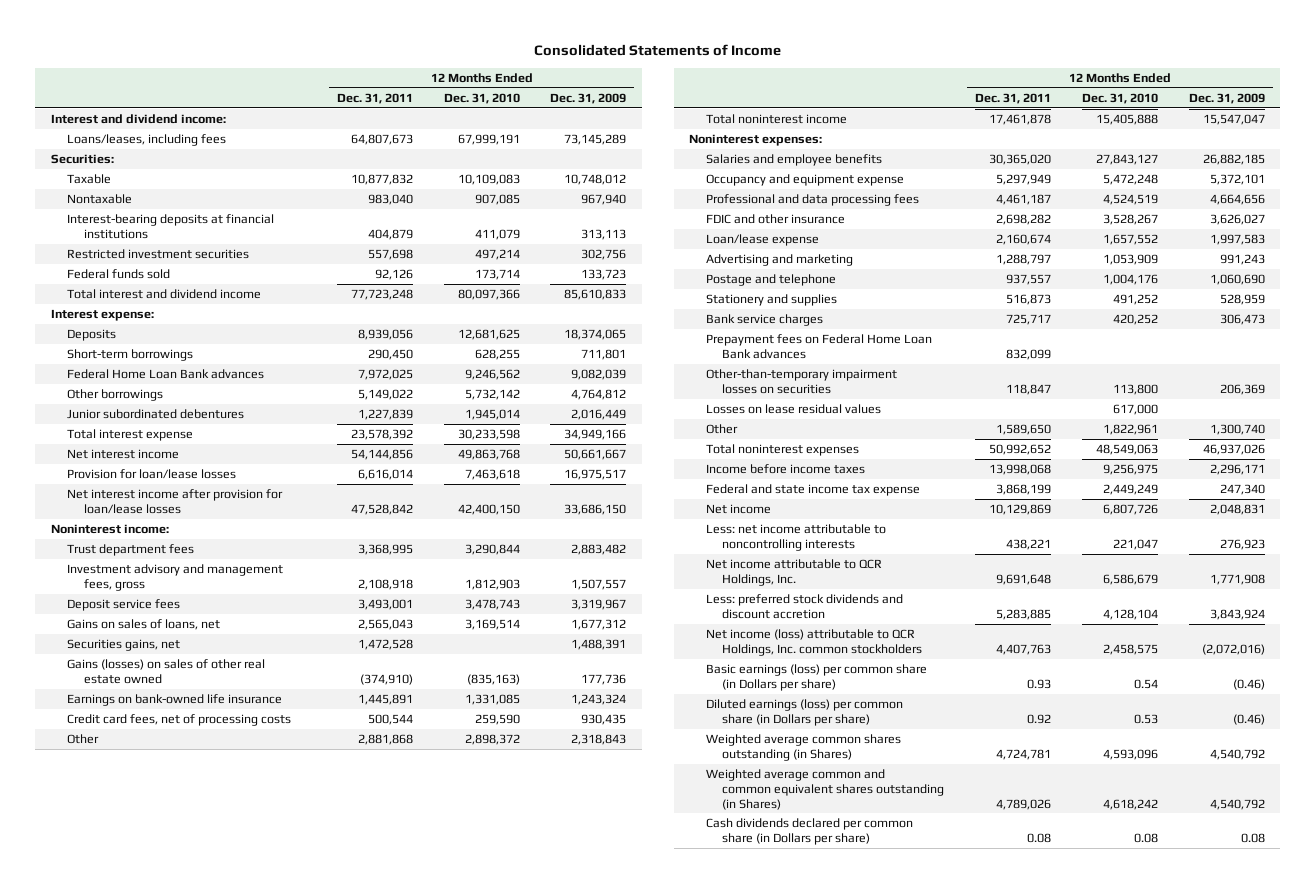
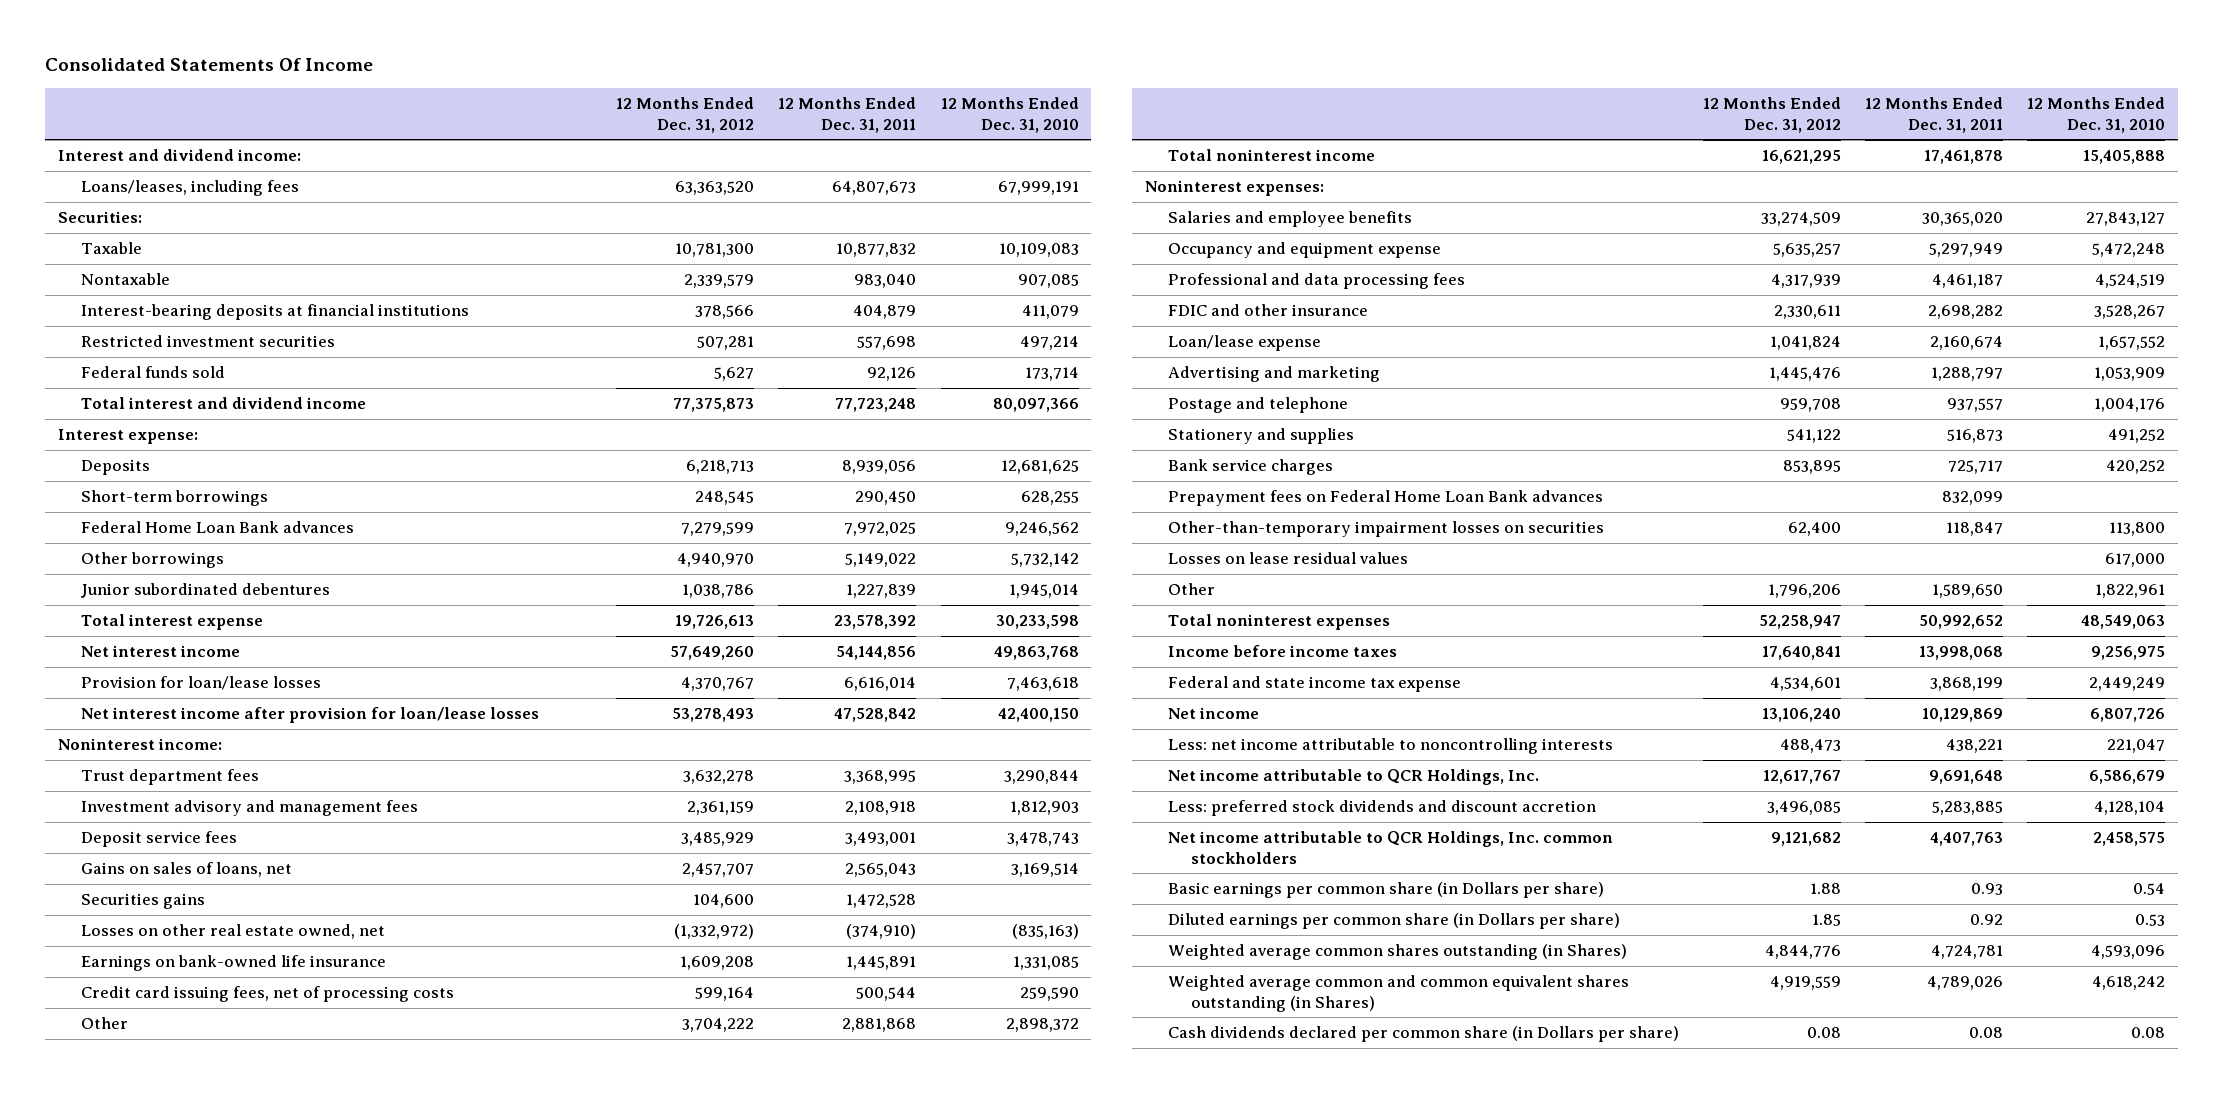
- Consolidated Statements of Income
+ Consolidated Statements Of Income
- | 12 Months Ended Dec. 31, 2011 | 12 Months Ended Dec. 31, 2010 | 12 Months Ended Dec. 31, 2009
+ | 12 Months Ended Dec. 31, 2012 | 12 Months Ended Dec. 31, 2011 | 12 Months Ended Dec. 31, 2010
- Investment advisory and management fees, gross | 2,108,918 | 1,812,903 | 1,507,557
+ Investment advisory and management fees | 2,361,159 | 2,108,918 | 1,812,903
- Securities gains, net | 1,472,528 | | 1,488,391
- Gains (losses) on sales of other real estate owned | (374,910) | (835,163) | 177,736
+ Securities gains | 104,600 | 1,472,528 |
+ Losses on other real estate owned, net | (1,332,972) | (374,910) | (835,163)
- Credit card fees, net of processing costs | 500,544 | 259,590 | 930,435
+ Credit card issuing fees, net of processing costs | 599,164 | 500,544 | 259,590
- Net income (loss) attributable to QCR Holdings, Inc. common stockholders | 4,407,763 | 2,458,575 | (2,072,016)
- Basic earnings (loss) per common share (in Dollars per share) | 0.93 | 0.54 | (0.46)
- Diluted earnings (loss) per common share (in Dollars per share) | 0.92 | 0.53 | (0.46)
+ Net income attributable to QCR Holdings, Inc. common stockholders | 9,121,682 | 4,407,763 | 2,458,575
+ Basic earnings per common share (in Dollars per share) | 1.88 | 0.93 | 0.54
+ Diluted earnings per common share (in Dollars per share) | 1.85 | 0.92 | 0.53

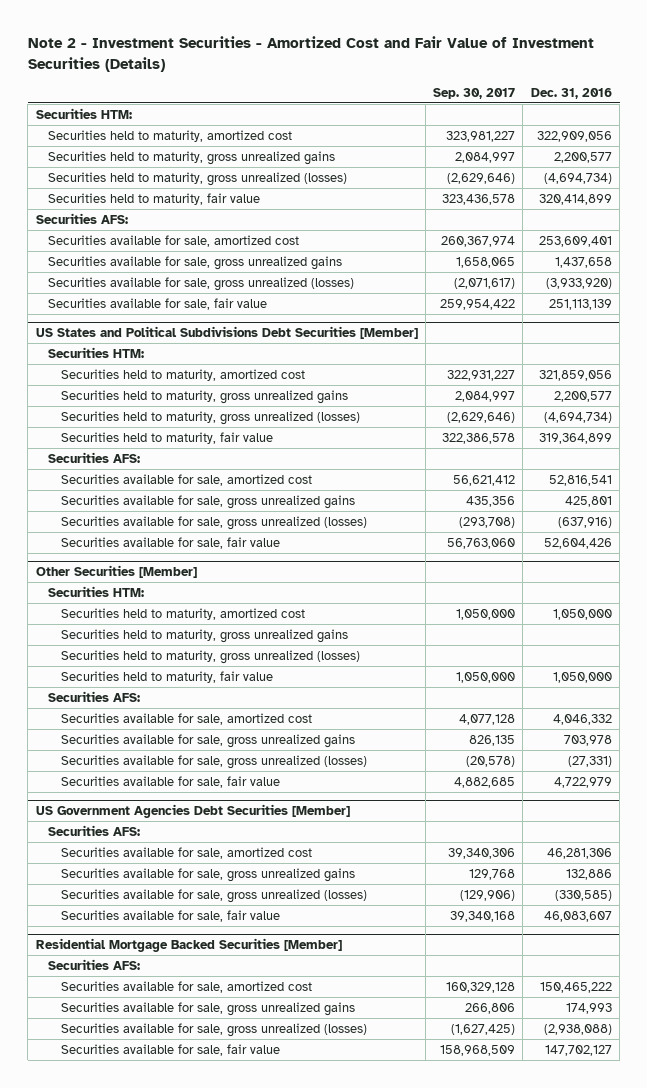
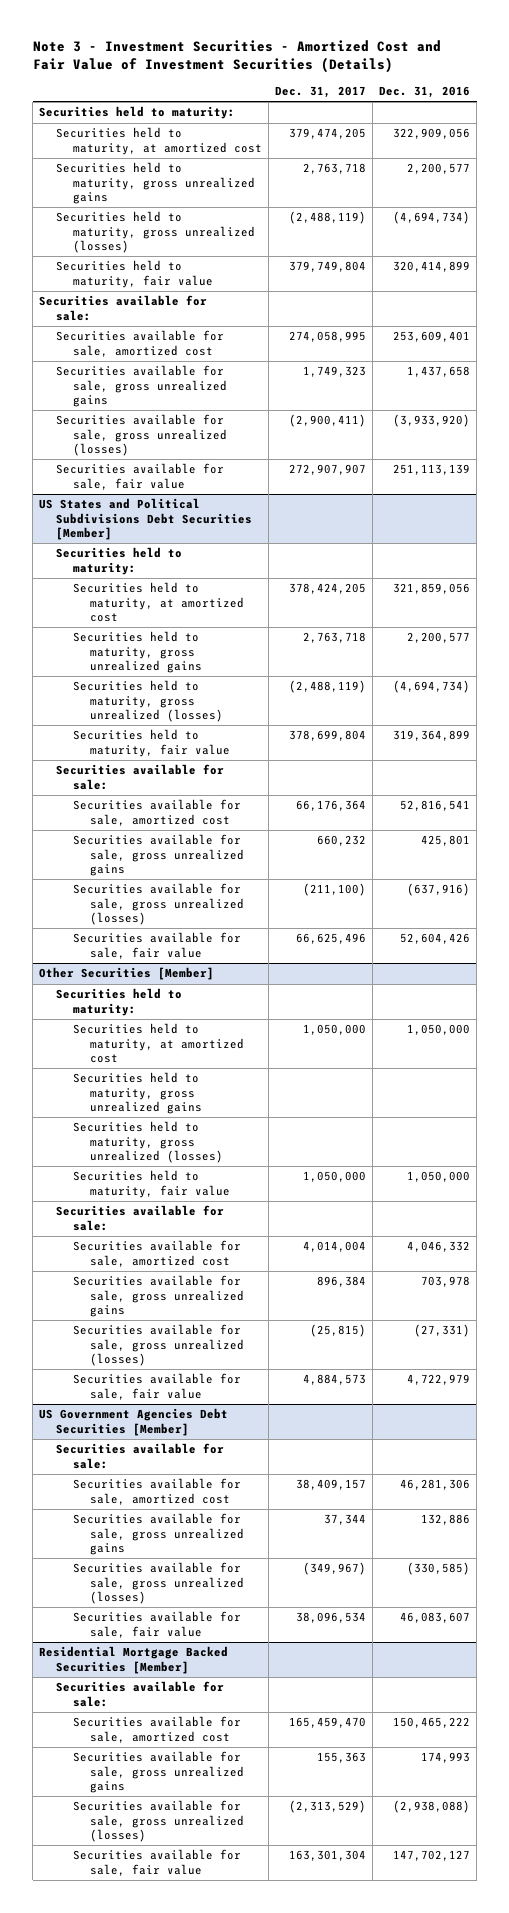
- Note 2 - Investment Securities - Amortized Cost and Fair Value of Investment Securities (Details)
+ Note 3 - Investment Securities - Amortized Cost and Fair Value of Investment Securities (Details)
- | Sep. 30, 2017 | Dec. 31, 2016
+ | Dec. 31, 2017 | Dec. 31, 2016
- Securities HTM:
- Securities held to maturity, amortized cost | 323,981,227 | 322,909,056
+ Securities held to maturity:
+ Securities held to maturity, at amortized cost | 379,474,205 | 322,909,056
- Securities AFS:
+ Securities available for sale:
@ US States and Political Subdivisions Debt Securities [Member]
- Securities HTM:
- Securities held to maturity, amortized cost | 322,931,227 | 321,859,056
+ Securities held to maturity:
+ Securities held to maturity, at amortized cost | 378,424,205 | 321,859,056
- Securities AFS:
+ Securities available for sale:
@ Other Securities [Member]
- Securities HTM:
- Securities held to maturity, amortized cost | 1,050,000 | 1,050,000
+ Securities held to maturity:
+ Securities held to maturity, at amortized cost | 1,050,000 | 1,050,000
- Securities AFS:
+ Securities available for sale:
@ US Government Agencies Debt Securities [Member]
- Securities AFS:
+ Securities available for sale:
@ Residential Mortgage Backed Securities [Member]
- Securities AFS:
+ Securities available for sale:

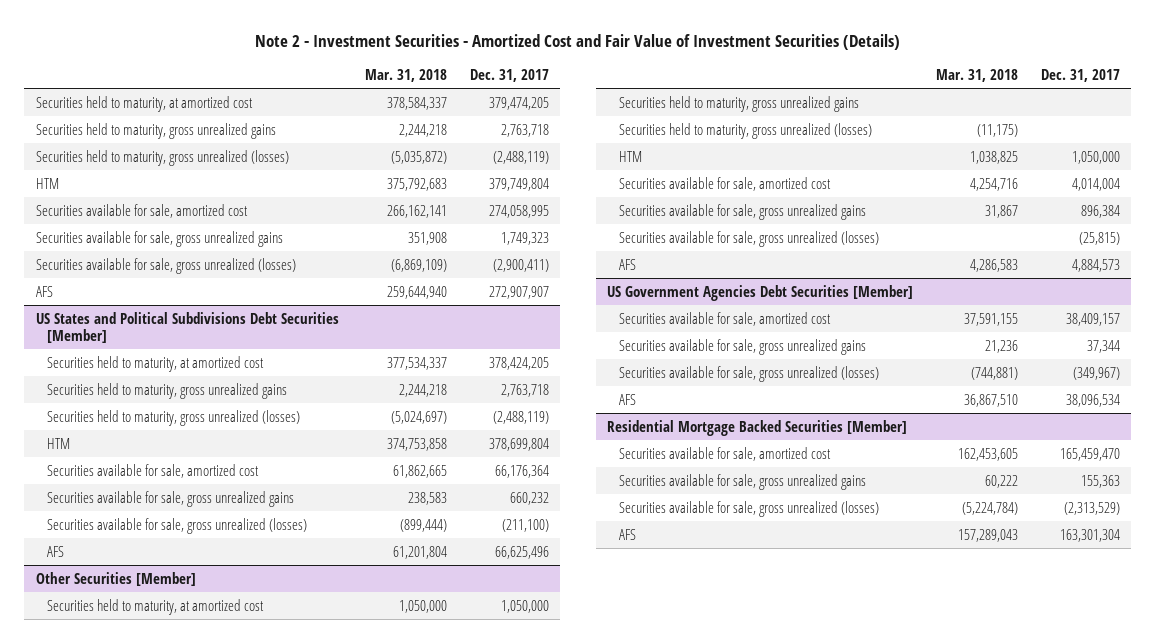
- Note 3 - Investment Securities - Amortized Cost and Fair Value of Investment Securities (Details)
+ Note 2 - Investment Securities - Amortized Cost and Fair Value of Investment Securities (Details)
- | Dec. 31, 2017 | Dec. 31, 2016
+ | Mar. 31, 2018 | Dec. 31, 2017
- Securities held to maturity:
- Securities held to maturity, fair value | 379,749,804 | 320,414,899
- Securities available for sale:
+ HTM | 375,792,683 | 379,749,804
- Securities available for sale, fair value | 272,907,907 | 251,113,139
+ AFS | 259,644,940 | 272,907,907
@ US States and Political Subdivisions Debt Securities [Member]
- Securities held to maturity:
- Securities held to maturity, fair value | 378,699,804 | 319,364,899
- Securities available for sale:
+ HTM | 374,753,858 | 378,699,804
- Securities available for sale, fair value | 66,625,496 | 52,604,426
+ AFS | 61,201,804 | 66,625,496
@ Other Securities [Member]
- Securities held to maturity:
- Securities held to maturity, fair value | 1,050,000 | 1,050,000
- Securities available for sale:
+ HTM | 1,038,825 | 1,050,000
- Securities available for sale, fair value | 4,884,573 | 4,722,979
+ AFS | 4,286,583 | 4,884,573
@ US Government Agencies Debt Securities [Member]
- Securities available for sale:
- Securities available for sale, fair value | 38,096,534 | 46,083,607
+ AFS | 36,867,510 | 38,096,534
@ Residential Mortgage Backed Securities [Member]
- Securities available for sale:
- Securities available for sale, fair value | 163,301,304 | 147,702,127
+ AFS | 157,289,043 | 163,301,304

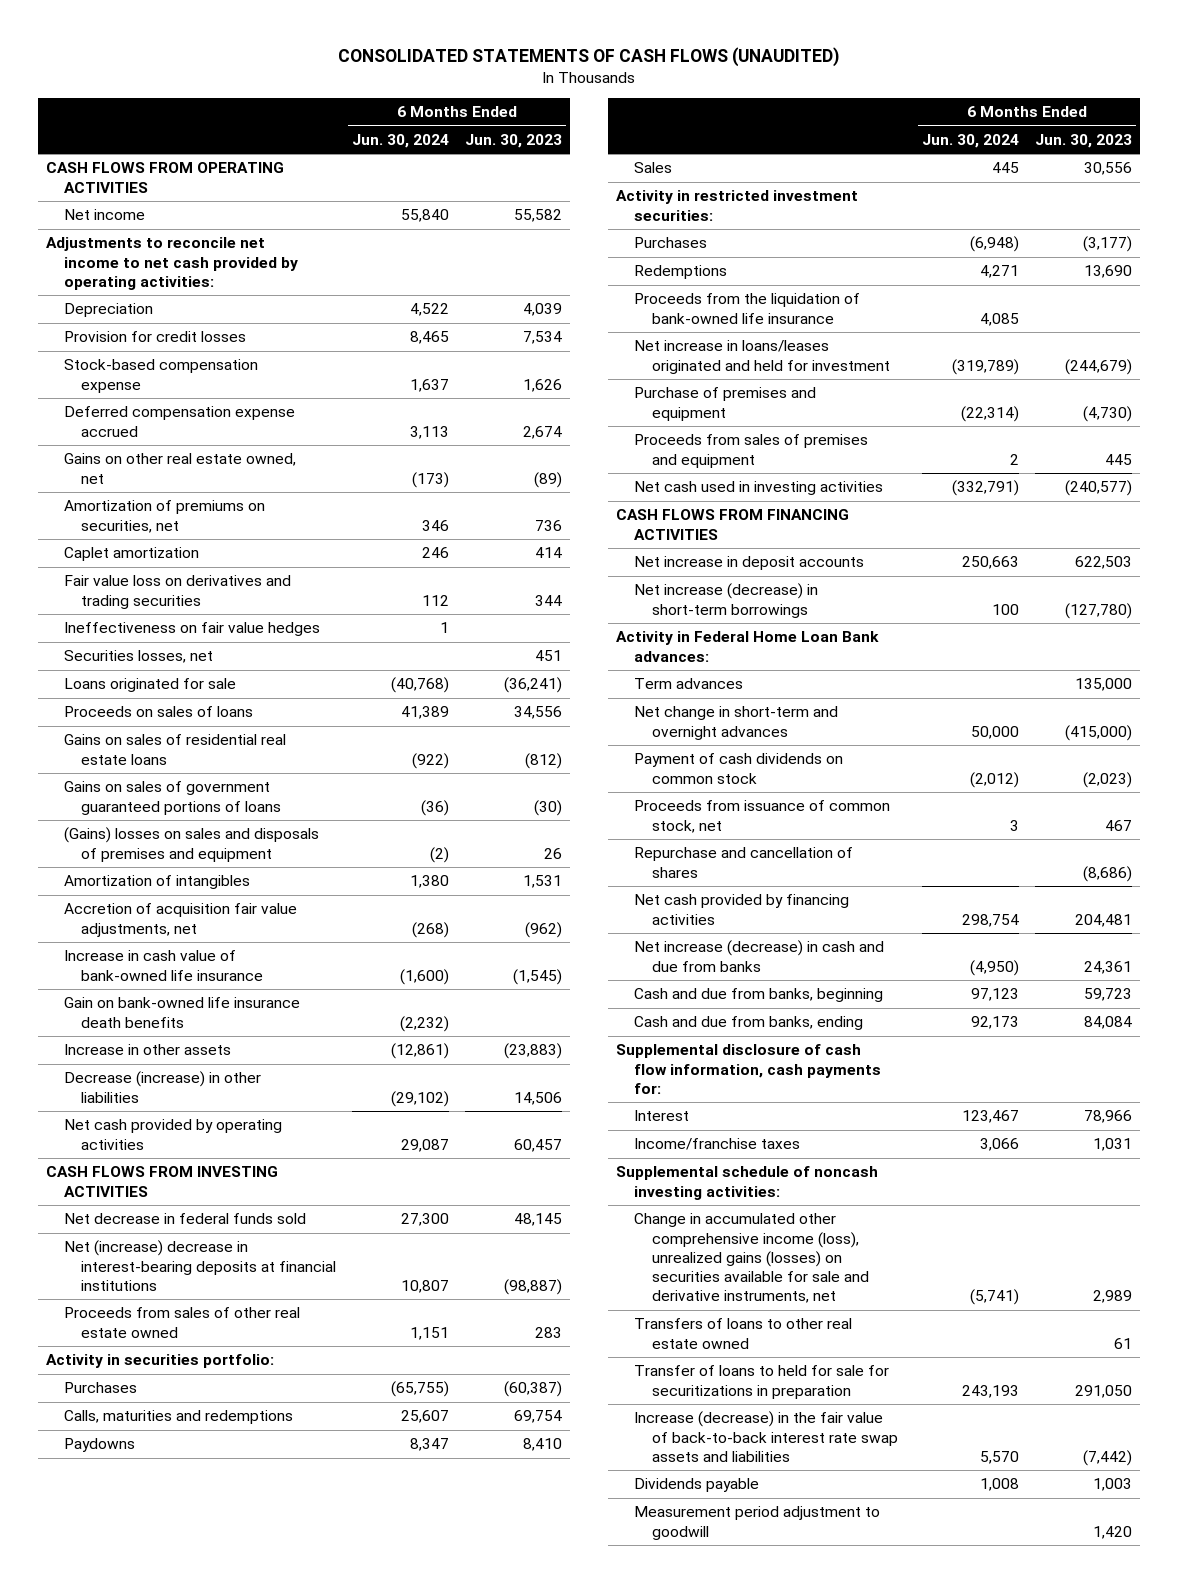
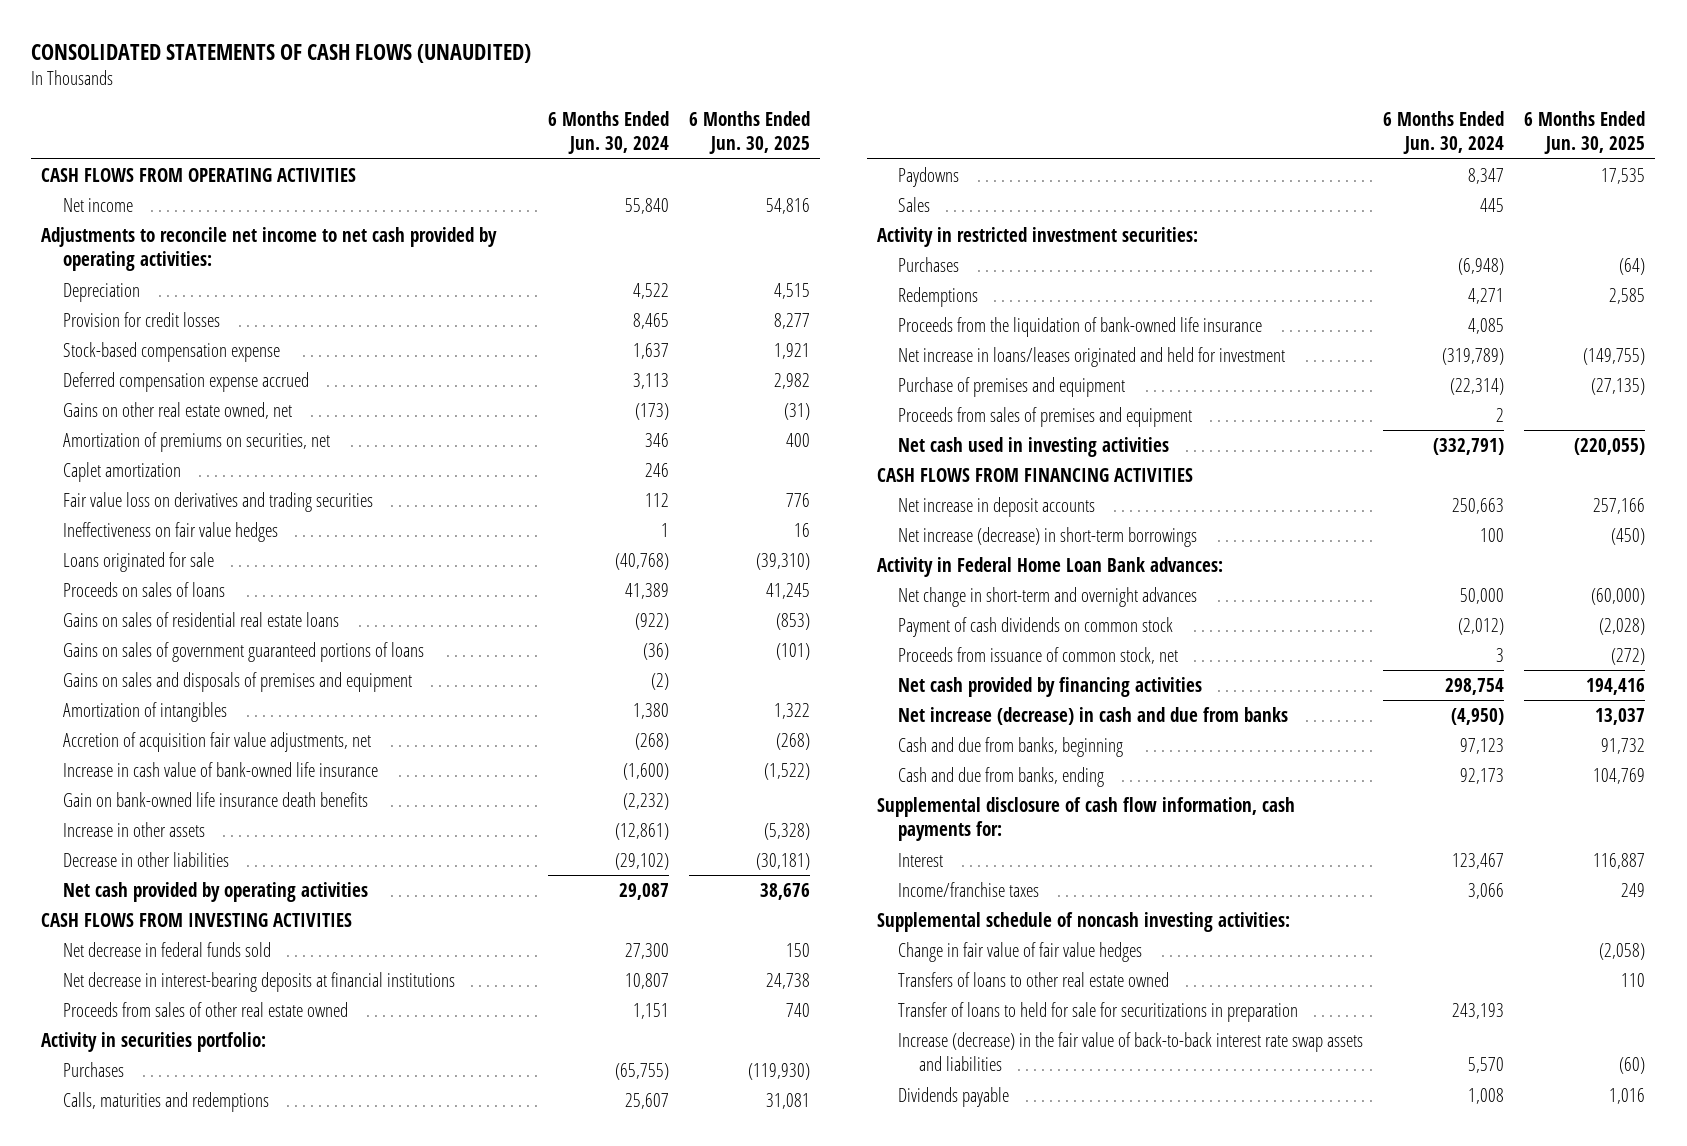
- | 6 Months Ended Jun. 30, 2024 | 6 Months Ended Jun. 30, 2023
+ | 6 Months Ended Jun. 30, 2024 | 6 Months Ended Jun. 30, 2025
- Securities losses, net | | 451
- (Gains) losses on sales and disposals of premises and equipment | (2) | 26
+ Gains on sales and disposals of premises and equipment | (2) |
- Decrease (increase) in other liabilities | (29,102) | 14,506
+ Decrease in other liabilities | (29,102) | (30,181)
- Net (increase) decrease in interest-bearing deposits at financial institutions | 10,807 | (98,887)
+ Net decrease in interest-bearing deposits at financial institutions | 10,807 | 24,738
- Term advances | | 135,000
- Repurchase and cancellation of shares | | (8,686)
- Change in accumulated other comprehensive income (loss), unrealized gains (losses) on securities available for sale and derivative instruments, net | (5,741) | 2,989
+ Change in fair value of fair value hedges | | (2,058)
- Measurement period adjustment to goodwill | | 1,420

